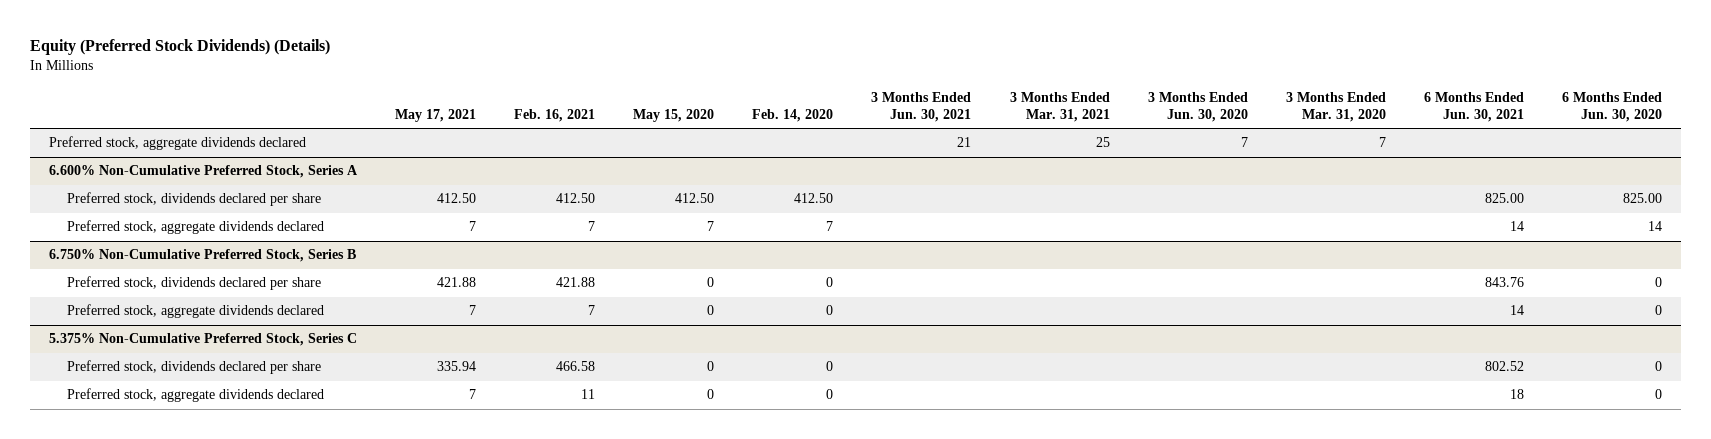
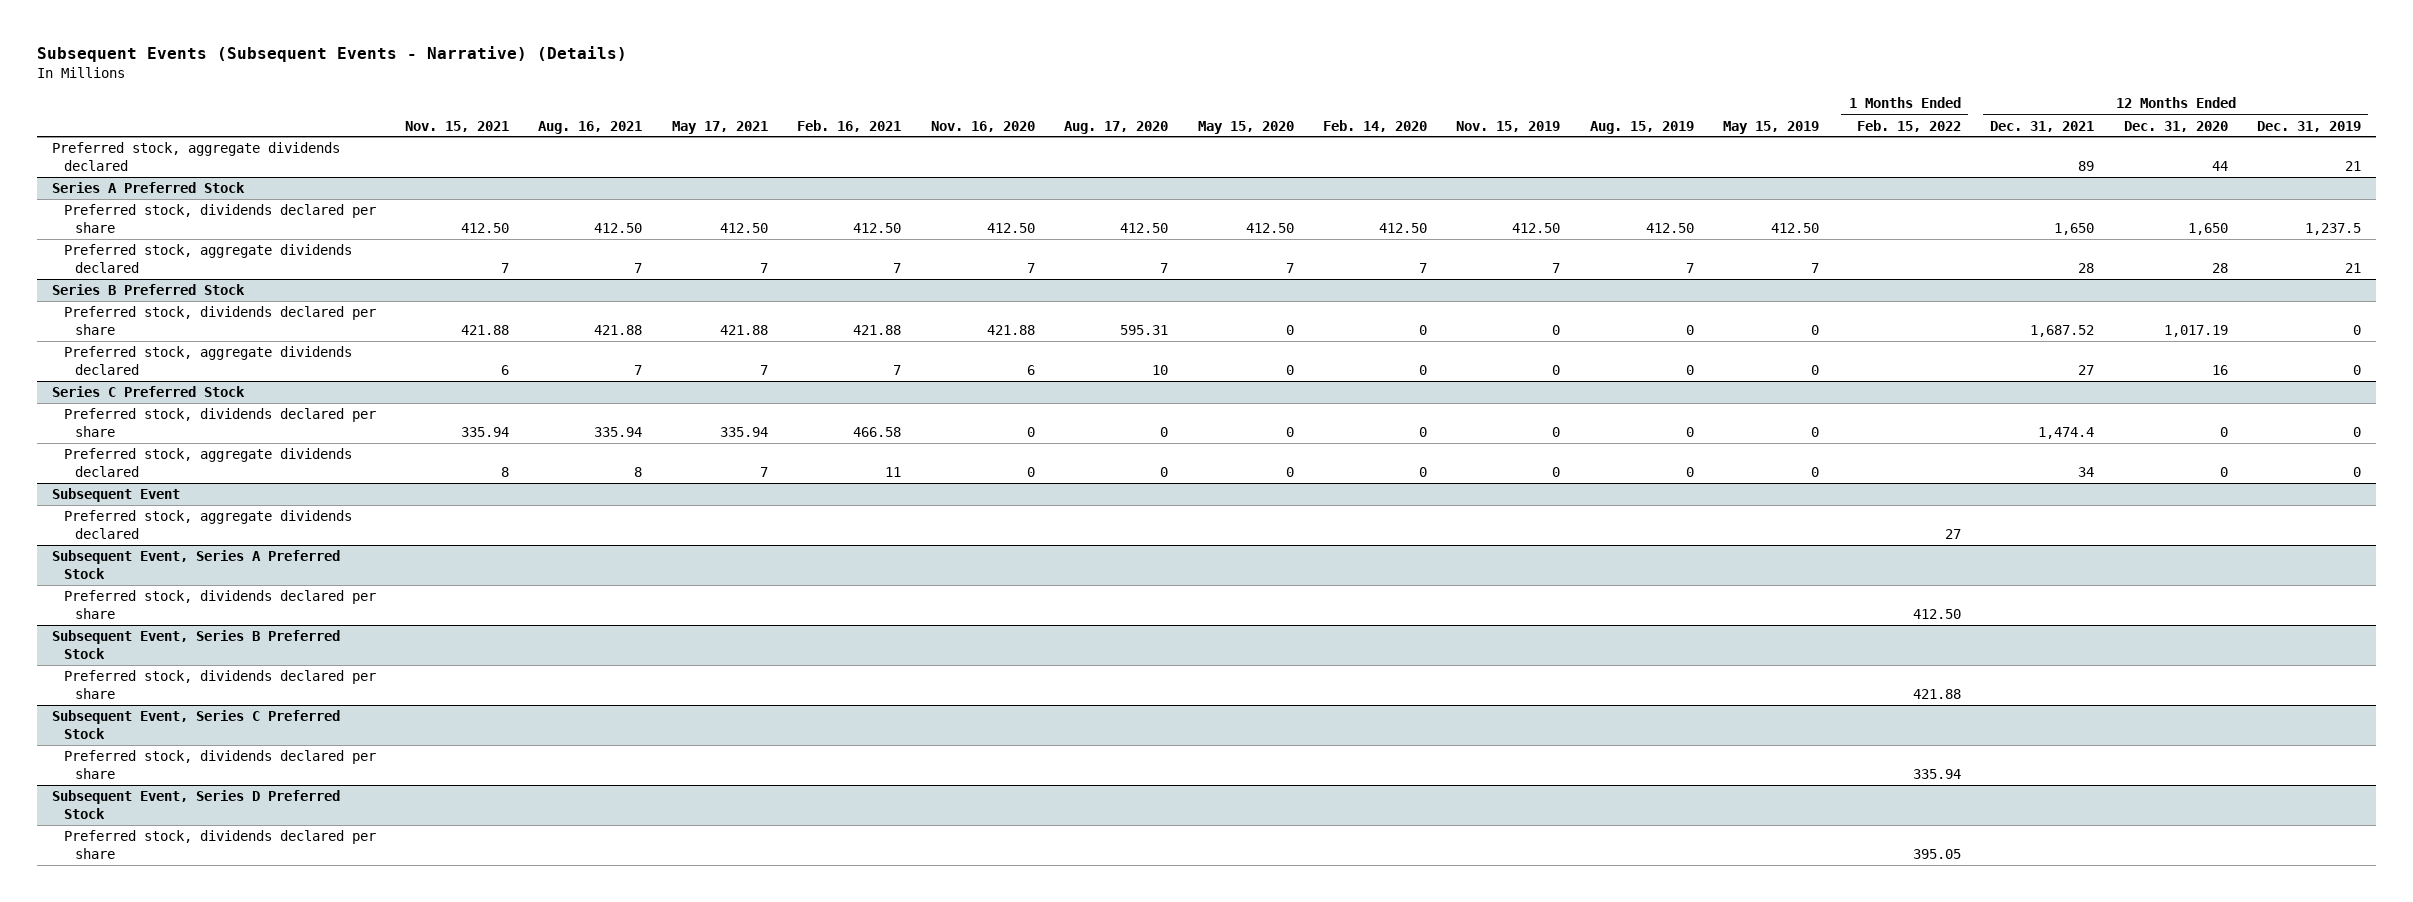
- Equity (Preferred Stock Dividends) (Details)
+ Subsequent Events (Subsequent Events - Narrative) (Details)
- | May 17, 2021 | Feb. 16, 2021 | May 15, 2020 | Feb. 14, 2020 | 3 Months Ended Jun. 30, 2021 | 3 Months Ended Mar. 31, 2021 | 3 Months Ended Jun. 30, 2020 | 3 Months Ended Mar. 31, 2020 | 6 Months Ended Jun. 30, 2021 | 6 Months Ended Jun. 30, 2020
+ | Nov. 15, 2021 | Aug. 16, 2021 | May 17, 2021 | Feb. 16, 2021 | Nov. 16, 2020 | Aug. 17, 2020 | May 15, 2020 | Feb. 14, 2020 | Nov. 15, 2019 | Aug. 15, 2019 | May 15, 2019 | 1 Months Ended Feb. 15, 2022 | 12 Months Ended Dec. 31, 2021 | 12 Months Ended Dec. 31, 2020 | 12 Months Ended Dec. 31, 2019
- 6.600% Non-Cumulative Preferred Stock, Series A
+ Series A Preferred Stock
- 6.750% Non-Cumulative Preferred Stock, Series B
+ Series B Preferred Stock
- 5.375% Non-Cumulative Preferred Stock, Series C
+ Series C Preferred Stock
+ Subsequent Event
+ Preferred stock, aggregate dividends declared | | | | | | | | | | | | 27 | | |
+ Subsequent Event, Series A Preferred Stock
+ Preferred stock, dividends declared per share | | | | | | | | | | | | 412.50 | | |
+ Subsequent Event, Series B Preferred Stock
+ Preferred stock, dividends declared per share | | | | | | | | | | | | 421.88 | | |
+ Subsequent Event, Series C Preferred Stock
+ Preferred stock, dividends declared per share | | | | | | | | | | | | 335.94 | | |
+ Subsequent Event, Series D Preferred Stock
+ Preferred stock, dividends declared per share | | | | | | | | | | | | 395.05 | | |

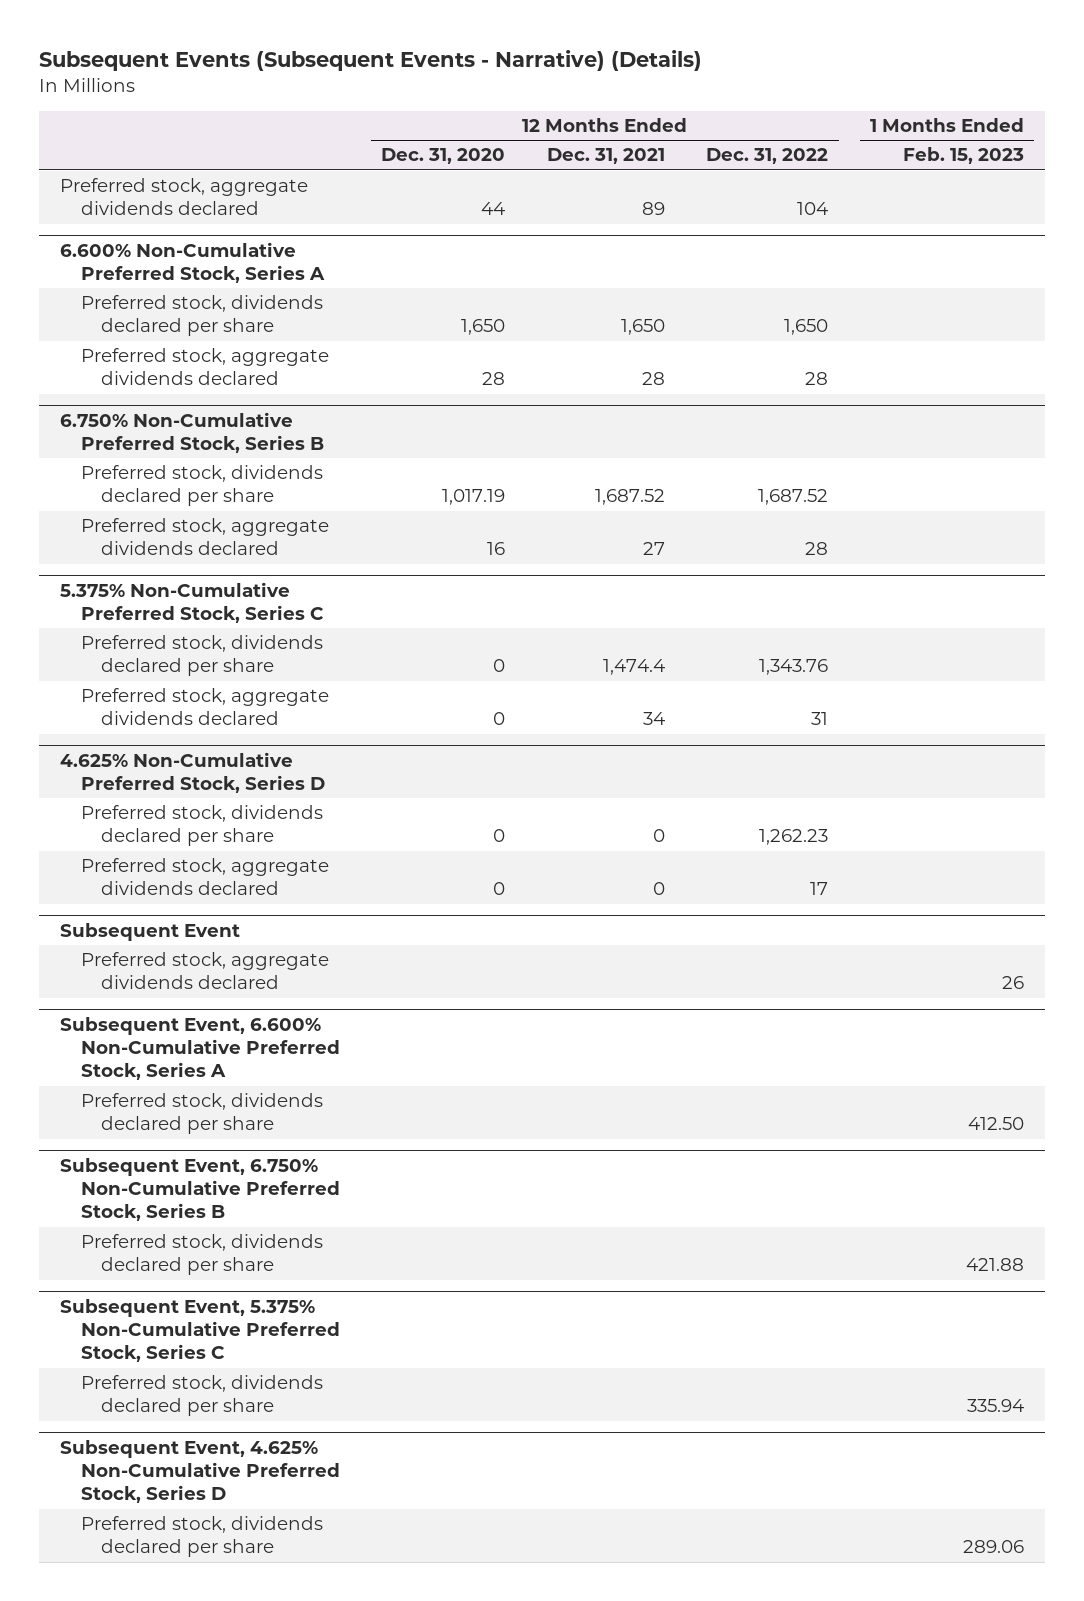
- | Nov. 15, 2021 | Aug. 16, 2021 | May 17, 2021 | Feb. 16, 2021 | Nov. 16, 2020 | Aug. 17, 2020 | May 15, 2020 | Feb. 14, 2020 | Nov. 15, 2019 | Aug. 15, 2019 | May 15, 2019 | 1 Months Ended Feb. 15, 2022 | 12 Months Ended Dec. 31, 2021 | 12 Months Ended Dec. 31, 2020 | 12 Months Ended Dec. 31, 2019
+ | 12 Months Ended Dec. 31, 2020 | 12 Months Ended Dec. 31, 2021 | 12 Months Ended Dec. 31, 2022 | 1 Months Ended Feb. 15, 2023
- Series A Preferred Stock
+ 6.600% Non-Cumulative Preferred Stock, Series A
- Series B Preferred Stock
+ 6.750% Non-Cumulative Preferred Stock, Series B
- Series C Preferred Stock
+ 5.375% Non-Cumulative Preferred Stock, Series C
+ 4.625% Non-Cumulative Preferred Stock, Series D
+ Preferred stock, dividends declared per share | 0 | 0 | 1,262.23 |
+ Preferred stock, aggregate dividends declared | 0 | 0 | 17 |
- Subsequent Event, Series A Preferred Stock
+ Subsequent Event, 6.600% Non-Cumulative Preferred Stock, Series A
- Subsequent Event, Series B Preferred Stock
+ Subsequent Event, 6.750% Non-Cumulative Preferred Stock, Series B
- Subsequent Event, Series C Preferred Stock
+ Subsequent Event, 5.375% Non-Cumulative Preferred Stock, Series C
- Subsequent Event, Series D Preferred Stock
+ Subsequent Event, 4.625% Non-Cumulative Preferred Stock, Series D

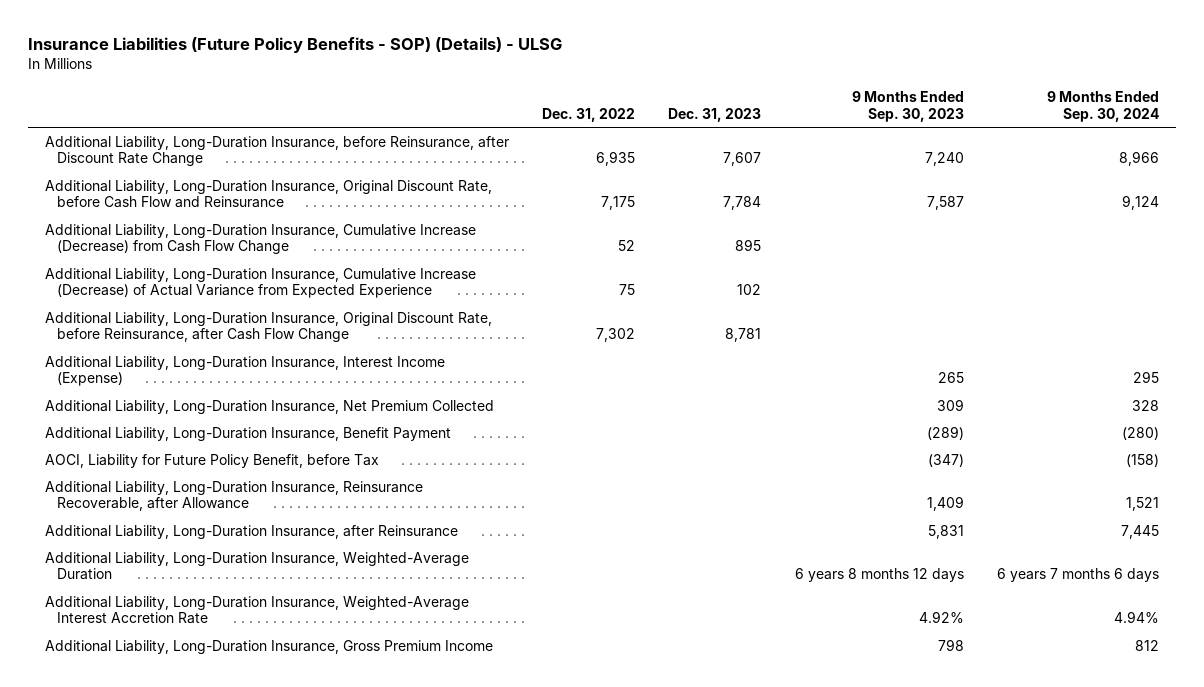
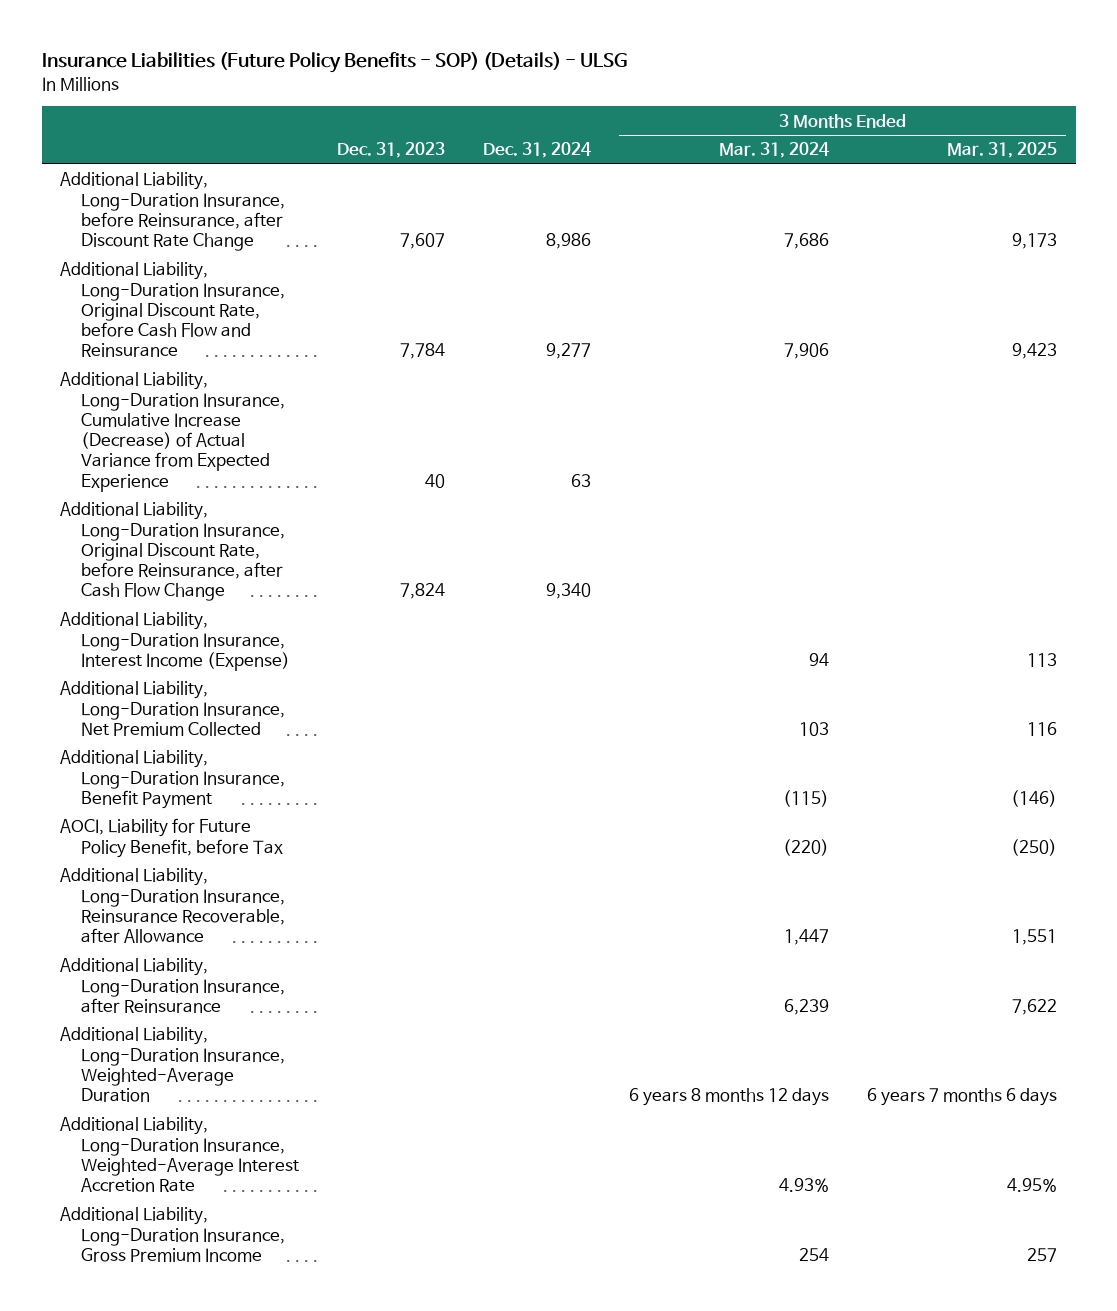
- | Dec. 31, 2022 | Dec. 31, 2023 | 9 Months Ended Sep. 30, 2023 | 9 Months Ended Sep. 30, 2024
+ | Dec. 31, 2023 | Dec. 31, 2024 | 3 Months Ended Mar. 31, 2024 | 3 Months Ended Mar. 31, 2025
- Additional Liability, Long-Duration Insurance, Cumulative Increase (Decrease) from Cash Flow Change | 52 | 895 | |
- Additional Liability, Long-Duration Insurance, Cumulative Increase (Decrease) of Actual Variance from Expected Experience | 75 | 102 | |
- Additional Liability, Long-Duration Insurance, Original Discount Rate, before Reinsurance, after Cash Flow Change | 7,302 | 8,781 | |
+ Additional Liability, Long-Duration Insurance, Cumulative Increase (Decrease) of Actual Variance from Expected Experience | 40 | 63 | |
+ Additional Liability, Long-Duration Insurance, Original Discount Rate, before Reinsurance, after Cash Flow Change | 7,824 | 9,340 | |

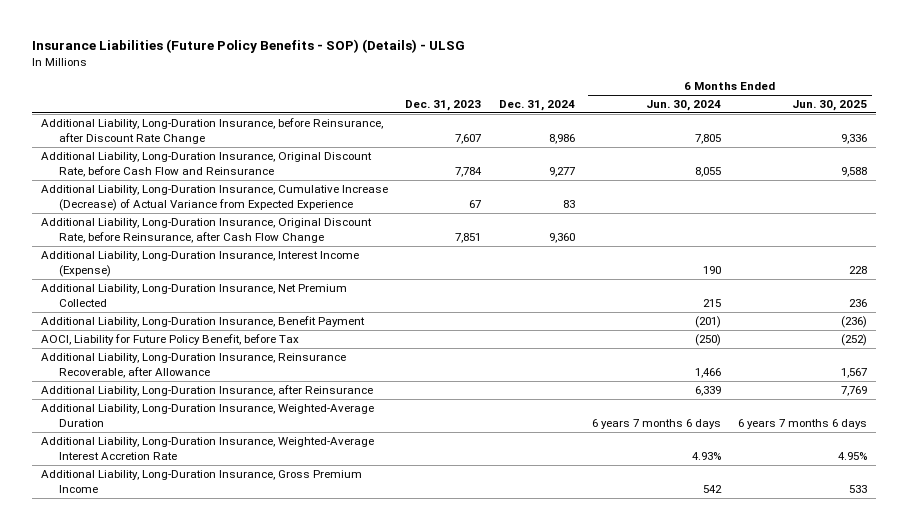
- | Dec. 31, 2023 | Dec. 31, 2024 | 3 Months Ended Mar. 31, 2024 | 3 Months Ended Mar. 31, 2025
+ | Dec. 31, 2023 | Dec. 31, 2024 | 6 Months Ended Jun. 30, 2024 | 6 Months Ended Jun. 30, 2025
- Additional Liability, Long-Duration Insurance, Cumulative Increase (Decrease) of Actual Variance from Expected Experience | 40 | 63 | |
- Additional Liability, Long-Duration Insurance, Original Discount Rate, before Reinsurance, after Cash Flow Change | 7,824 | 9,340 | |
+ Additional Liability, Long-Duration Insurance, Cumulative Increase (Decrease) of Actual Variance from Expected Experience | 67 | 83 | |
+ Additional Liability, Long-Duration Insurance, Original Discount Rate, before Reinsurance, after Cash Flow Change | 7,851 | 9,360 | |

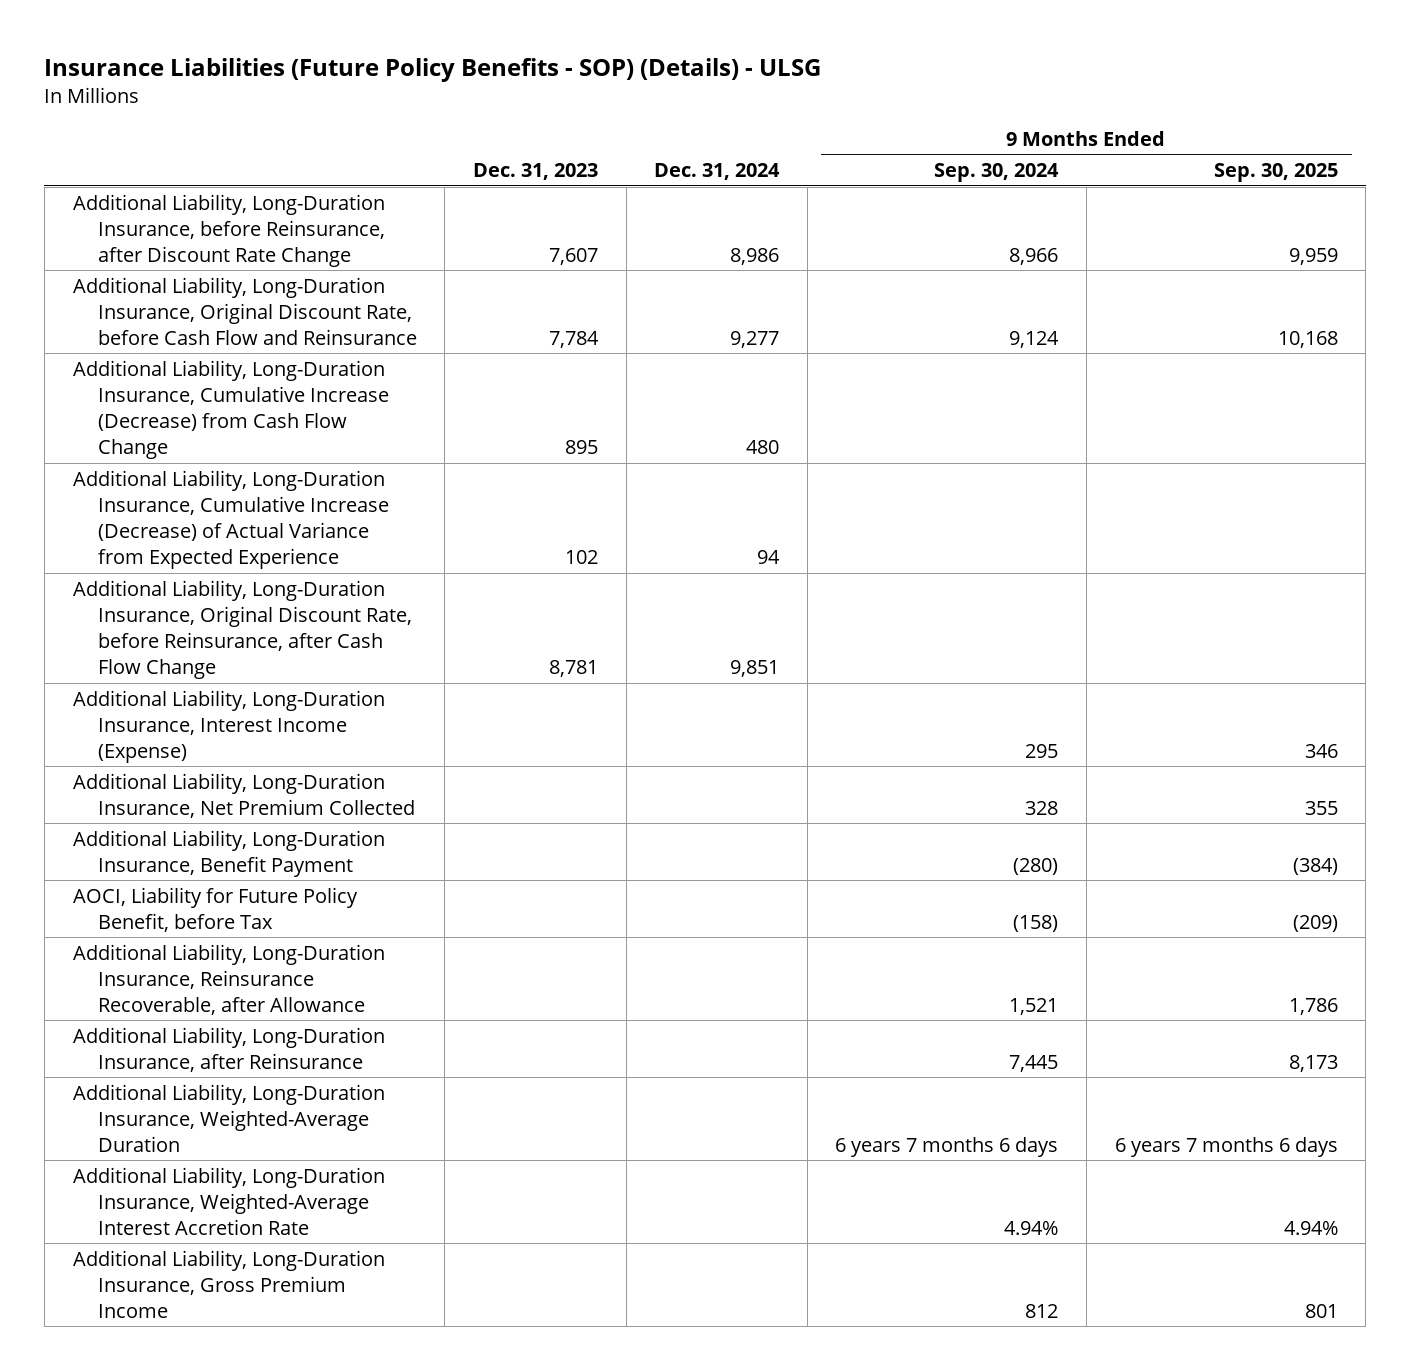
- | Dec. 31, 2023 | Dec. 31, 2024 | 6 Months Ended Jun. 30, 2024 | 6 Months Ended Jun. 30, 2025
+ | Dec. 31, 2023 | Dec. 31, 2024 | 9 Months Ended Sep. 30, 2024 | 9 Months Ended Sep. 30, 2025
- Additional Liability, Long-Duration Insurance, Cumulative Increase (Decrease) of Actual Variance from Expected Experience | 67 | 83 | |
- Additional Liability, Long-Duration Insurance, Original Discount Rate, before Reinsurance, after Cash Flow Change | 7,851 | 9,360 | |
+ Additional Liability, Long-Duration Insurance, Cumulative Increase (Decrease) from Cash Flow Change | 895 | 480 | |
+ Additional Liability, Long-Duration Insurance, Cumulative Increase (Decrease) of Actual Variance from Expected Experience | 102 | 94 | |
+ Additional Liability, Long-Duration Insurance, Original Discount Rate, before Reinsurance, after Cash Flow Change | 8,781 | 9,851 | |

